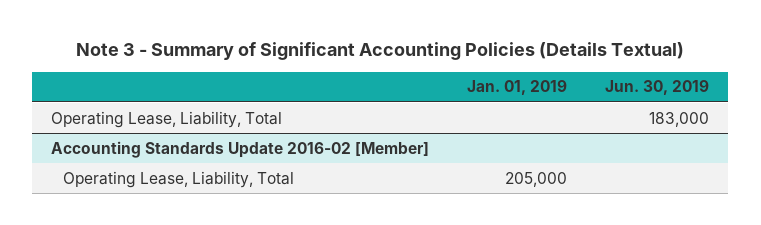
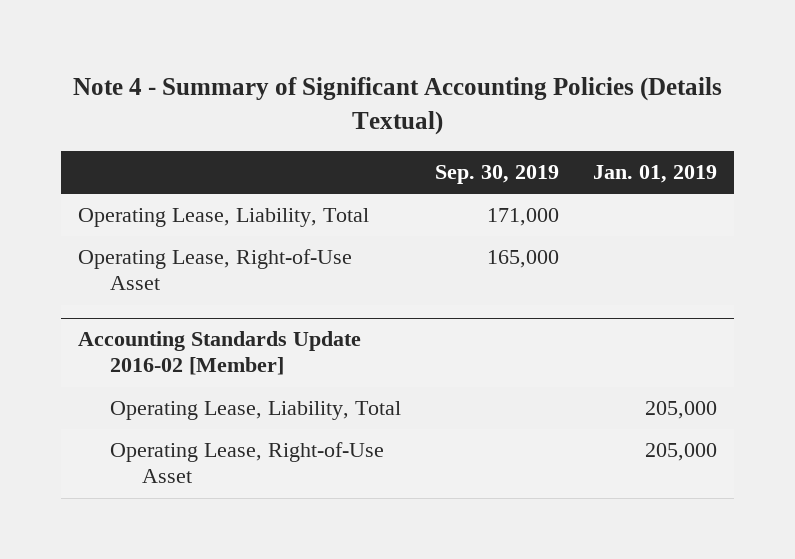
- Note 3 - Summary of Significant Accounting Policies (Details Textual)
+ Note 4 - Summary of Significant Accounting Policies (Details Textual)
- | Jan. 01, 2019 | Jun. 30, 2019
+ | Sep. 30, 2019 | Jan. 01, 2019
+ Operating Lease, Right-of-Use Asset | 165,000 |
@ Accounting Standards Update 2016-02 [Member]
+ Operating Lease, Right-of-Use Asset | | 205,000

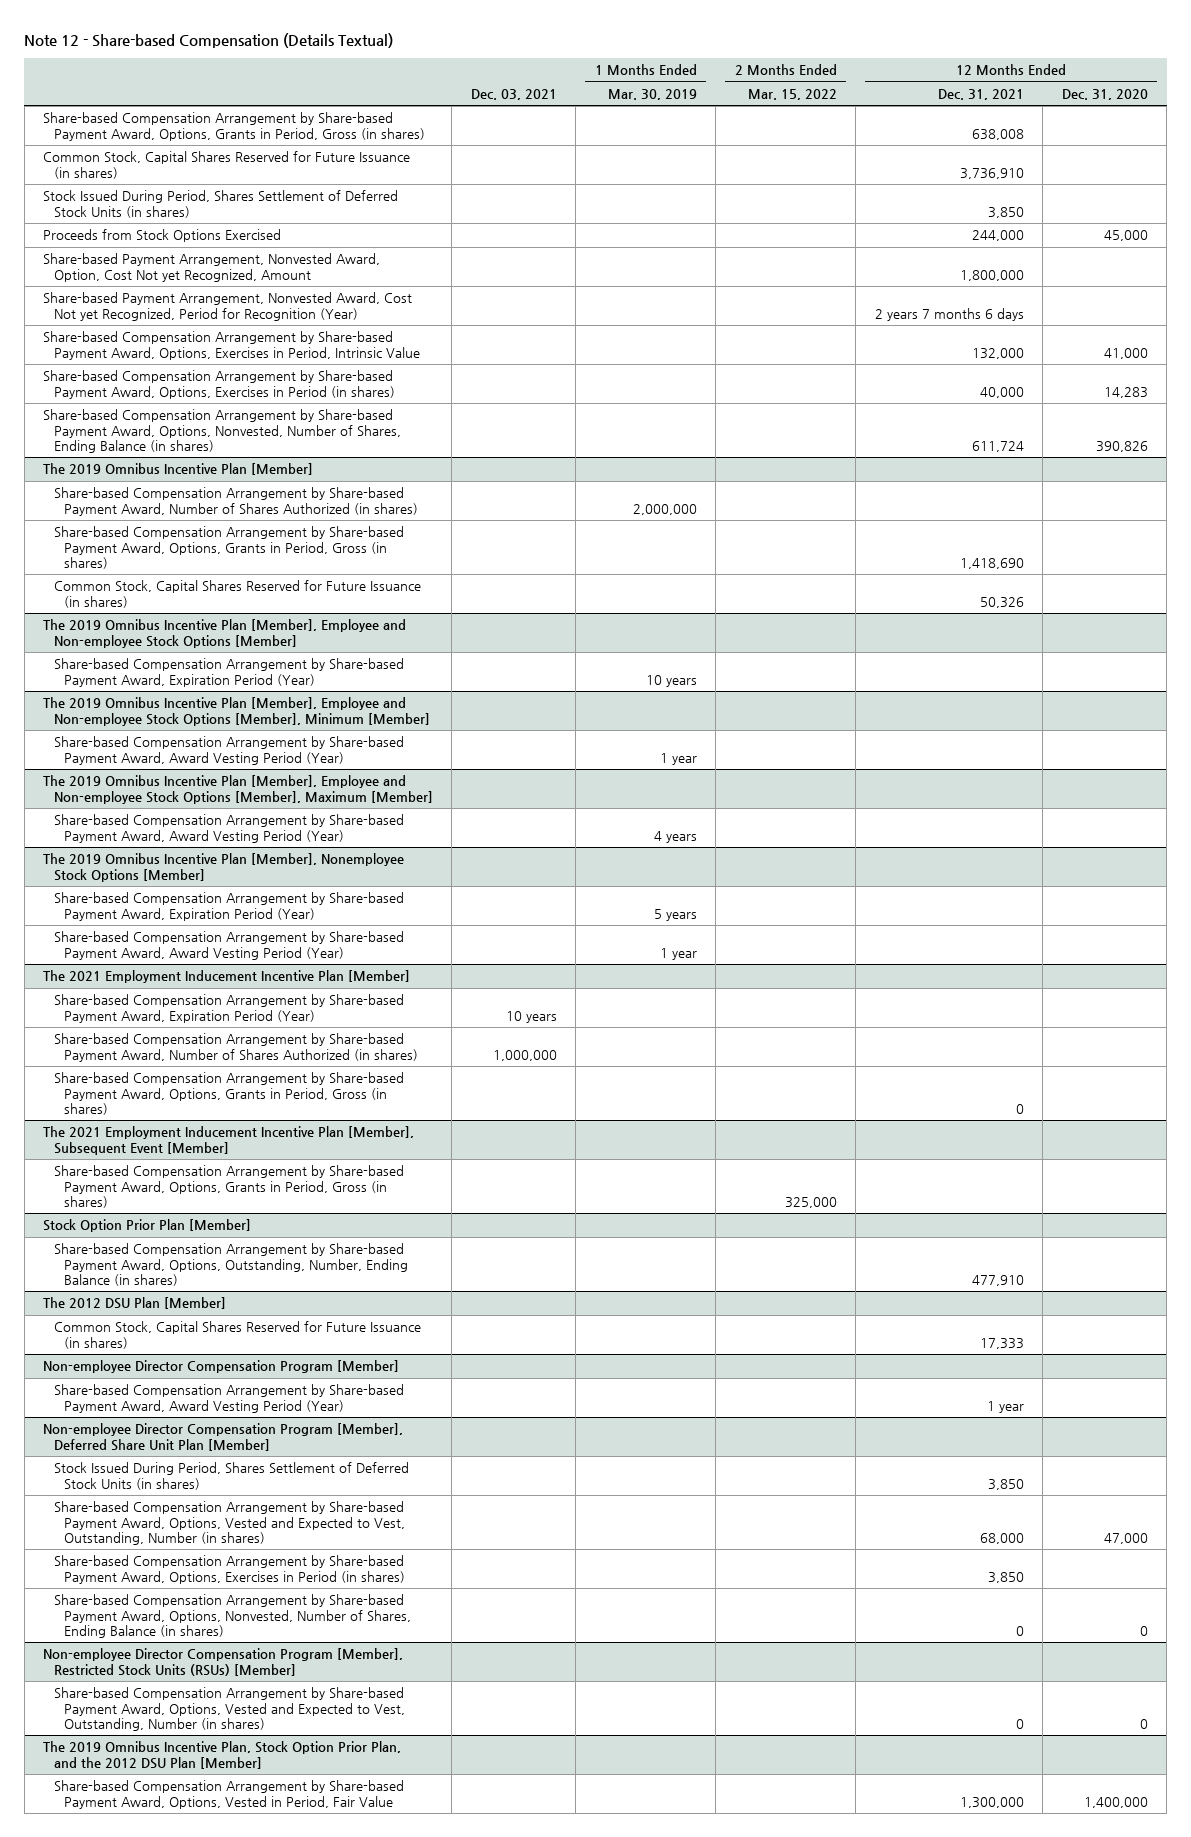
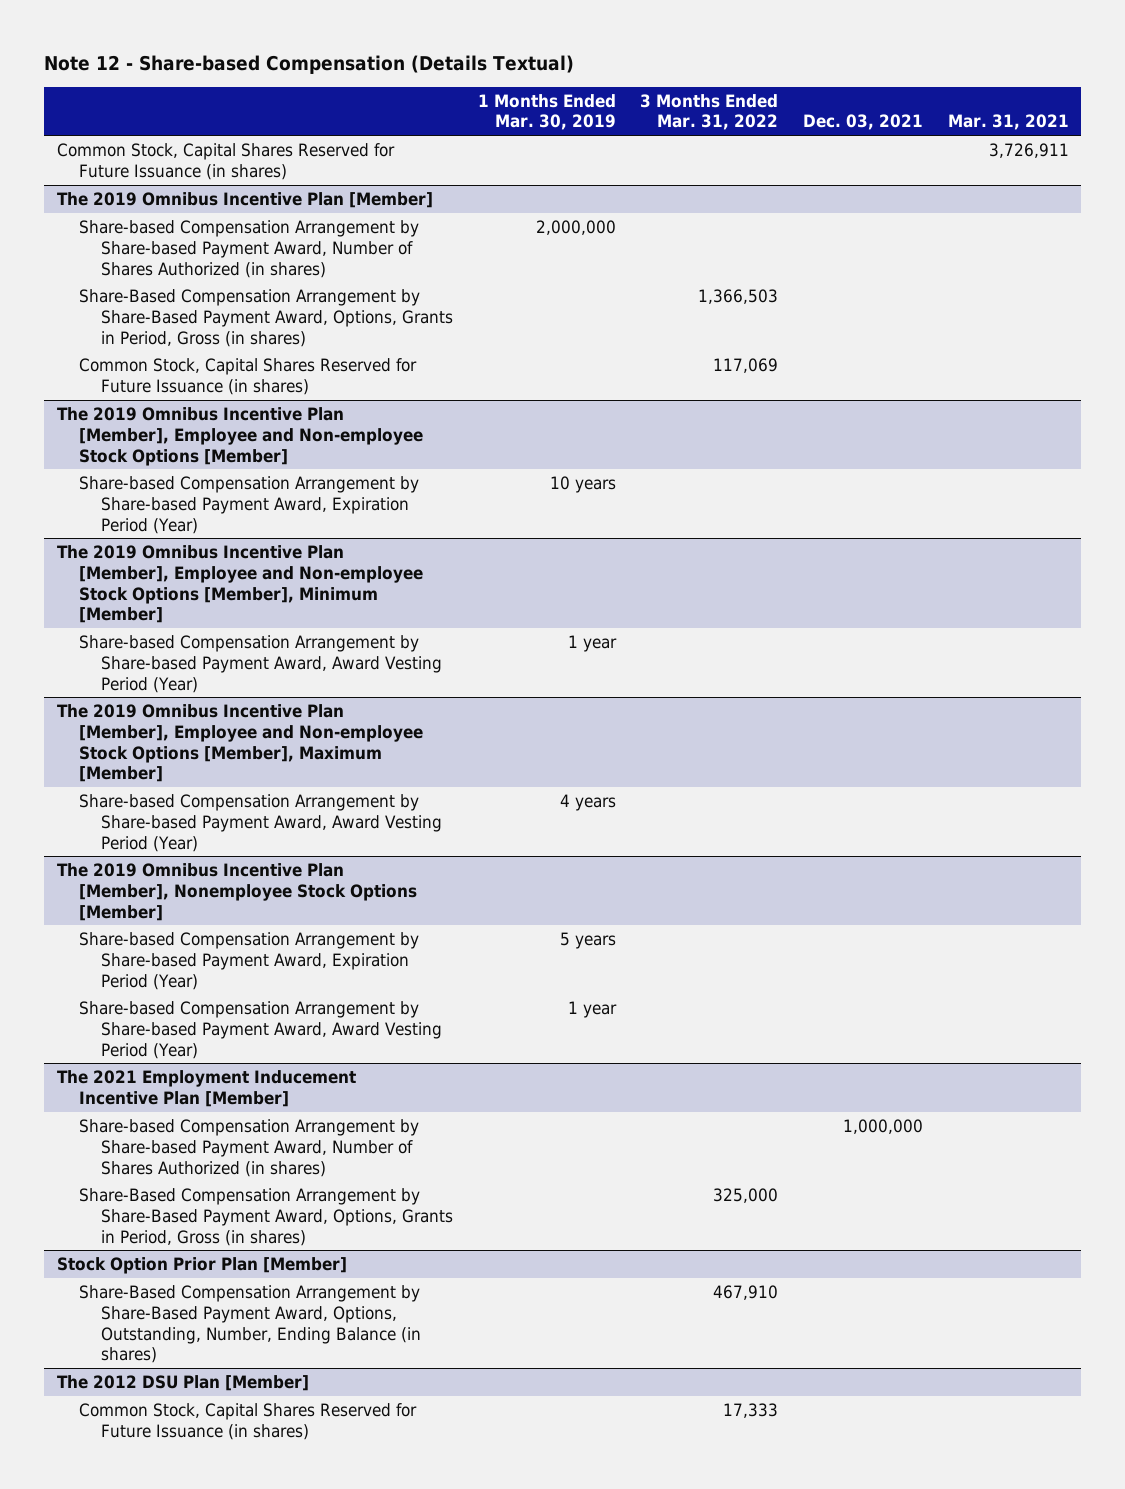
- | Dec. 03, 2021 | 1 Months Ended Mar. 30, 2019 | 2 Months Ended Mar. 15, 2022 | 12 Months Ended Dec. 31, 2021 | 12 Months Ended Dec. 31, 2020
+ | 1 Months Ended Mar. 30, 2019 | 3 Months Ended Mar. 31, 2022 | Dec. 03, 2021 | Mar. 31, 2021
- Share-based Compensation Arrangement by Share-based Payment Award, Options, Grants in Period, Gross (in shares) | | | | 638,008 |
- Stock Issued During Period, Shares Settlement of Deferred Stock Units (in shares) | | | | 3,850 |
- Proceeds from Stock Options Exercised | | | | 244,000 | 45,000
- Share-based Payment Arrangement, Nonvested Award, Option, Cost Not yet Recognized, Amount | | | | 1,800,000 |
- Share-based Payment Arrangement, Nonvested Award, Cost Not yet Recognized, Period for Recognition (Year) | | | | 2 years 7 months 6 days |
- Share-based Compensation Arrangement by Share-based Payment Award, Options, Exercises in Period, Intrinsic Value | | | | 132,000 | 41,000
- Share-based Compensation Arrangement by Share-based Payment Award, Options, Exercises in Period (in shares) | | | | 40,000 | 14,283
- Share-based Compensation Arrangement by Share-based Payment Award, Options, Nonvested, Number of Shares, Ending Balance (in shares) | | | | 611,724 | 390,826
@ The 2019 Omnibus Incentive Plan [Member]
- Share-based Compensation Arrangement by Share-based Payment Award, Options, Grants in Period, Gross (in shares) | | | | 1,418,690 |
+ Share-Based Compensation Arrangement by Share-Based Payment Award, Options, Grants in Period, Gross (in shares) | | 1,366,503 | |
@ The 2021 Employment Inducement Incentive Plan [Member]
- Share-based Compensation Arrangement by Share-based Payment Award, Expiration Period (Year) | 10 years | | | |
- Share-based Compensation Arrangement by Share-based Payment Award, Options, Grants in Period, Gross (in shares) | | | | 0 |
- The 2021 Employment Inducement Incentive Plan [Member], Subsequent Event [Member]
- Share-based Compensation Arrangement by Share-based Payment Award, Options, Grants in Period, Gross (in shares) | | | 325,000 | |
@ The 2021 Employment Inducement Incentive Plan [Member]
+ Share-Based Compensation Arrangement by Share-Based Payment Award, Options, Grants in Period, Gross (in shares) | | 325,000 | |
@ Stock Option Prior Plan [Member]
- Share-based Compensation Arrangement by Share-based Payment Award, Options, Outstanding, Number, Ending Balance (in shares) | | | | 477,910 |
+ Share-Based Compensation Arrangement by Share-Based Payment Award, Options, Outstanding, Number, Ending Balance (in shares) | | 467,910 | |
- Non-employee Director Compensation Program [Member]
- Share-based Compensation Arrangement by Share-based Payment Award, Award Vesting Period (Year) | | | | 1 year |
- Non-employee Director Compensation Program [Member], Deferred Share Unit Plan [Member]
- Stock Issued During Period, Shares Settlement of Deferred Stock Units (in shares) | | | | 3,850 |
- Share-based Compensation Arrangement by Share-based Payment Award, Options, Vested and Expected to Vest, Outstanding, Number (in shares) | | | | 68,000 | 47,000
- Share-based Compensation Arrangement by Share-based Payment Award, Options, Exercises in Period (in shares) | | | | 3,850 |
- Share-based Compensation Arrangement by Share-based Payment Award, Options, Nonvested, Number of Shares, Ending Balance (in shares) | | | | 0 | 0
- Non-employee Director Compensation Program [Member], Restricted Stock Units (RSUs) [Member]
- Share-based Compensation Arrangement by Share-based Payment Award, Options, Vested and Expected to Vest, Outstanding, Number (in shares) | | | | 0 | 0
- The 2019 Omnibus Incentive Plan, Stock Option Prior Plan, and the 2012 DSU Plan [Member]
- Share-based Compensation Arrangement by Share-based Payment Award, Options, Vested in Period, Fair Value | | | | 1,300,000 | 1,400,000

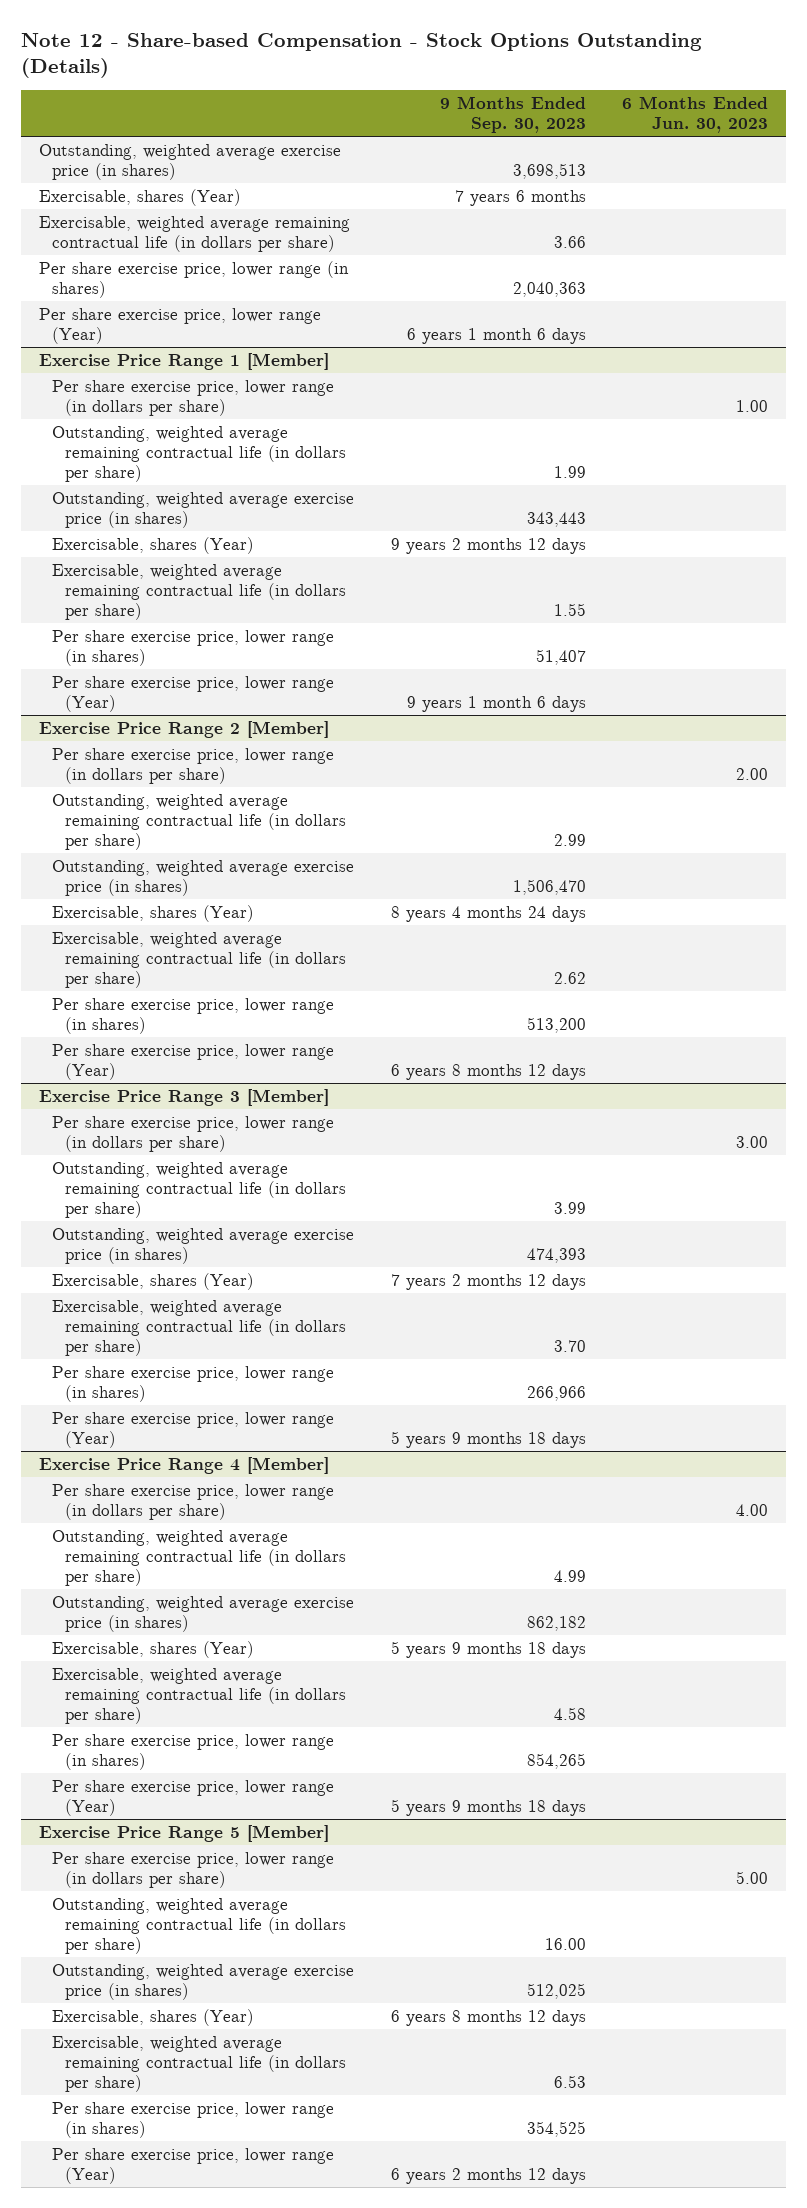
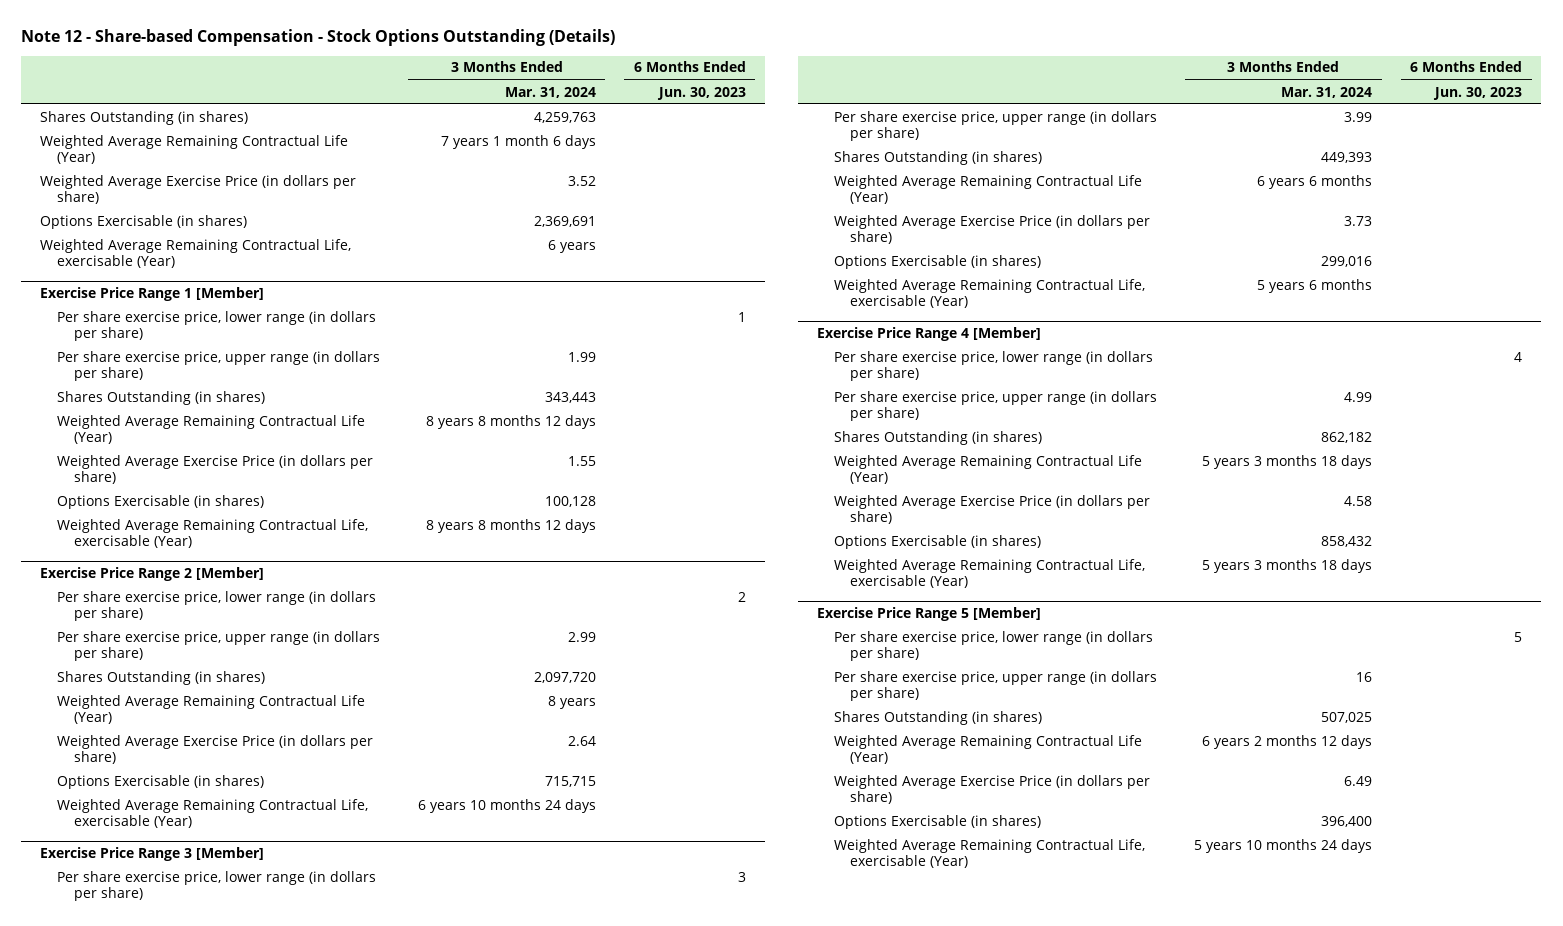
- | 9 Months Ended Sep. 30, 2023 | 6 Months Ended Jun. 30, 2023
+ | 3 Months Ended Mar. 31, 2024 | 6 Months Ended Jun. 30, 2023
- Outstanding, weighted average exercise price (in shares) | 3,698,513 |
- Exercisable, shares (Year) | 7 years 6 months |
- Exercisable, weighted average remaining contractual life (in dollars per share) | 3.66 |
- Per share exercise price, lower range (in shares) | 2,040,363 |
- Per share exercise price, lower range (Year) | 6 years 1 month 6 days |
+ Shares Outstanding (in shares) | 4,259,763 |
+ Weighted Average Remaining Contractual Life (Year) | 7 years 1 month 6 days |
+ Weighted Average Exercise Price (in dollars per share) | 3.52 |
+ Options Exercisable (in shares) | 2,369,691 |
+ Weighted Average Remaining Contractual Life, exercisable (Year) | 6 years |
@ Exercise Price Range 1 [Member]
- Per share exercise price, lower range (in dollars per share) | | 1.00
- Outstanding, weighted average remaining contractual life (in dollars per share) | 1.99 |
- Outstanding, weighted average exercise price (in shares) | 343,443 |
- Exercisable, shares (Year) | 9 years 2 months 12 days |
- Exercisable, weighted average remaining contractual life (in dollars per share) | 1.55 |
- Per share exercise price, lower range (in shares) | 51,407 |
- Per share exercise price, lower range (Year) | 9 years 1 month 6 days |
+ Per share exercise price, lower range (in dollars per share) | | 1
+ Per share exercise price, upper range (in dollars per share) | 1.99 |
+ Shares Outstanding (in shares) | 343,443 |
+ Weighted Average Remaining Contractual Life (Year) | 8 years 8 months 12 days |
+ Weighted Average Exercise Price (in dollars per share) | 1.55 |
+ Options Exercisable (in shares) | 100,128 |
+ Weighted Average Remaining Contractual Life, exercisable (Year) | 8 years 8 months 12 days |
@ Exercise Price Range 2 [Member]
- Per share exercise price, lower range (in dollars per share) | | 2.00
- Outstanding, weighted average remaining contractual life (in dollars per share) | 2.99 |
- Outstanding, weighted average exercise price (in shares) | 1,506,470 |
- Exercisable, shares (Year) | 8 years 4 months 24 days |
- Exercisable, weighted average remaining contractual life (in dollars per share) | 2.62 |
- Per share exercise price, lower range (in shares) | 513,200 |
- Per share exercise price, lower range (Year) | 6 years 8 months 12 days |
+ Per share exercise price, lower range (in dollars per share) | | 2
+ Per share exercise price, upper range (in dollars per share) | 2.99 |
+ Shares Outstanding (in shares) | 2,097,720 |
+ Weighted Average Remaining Contractual Life (Year) | 8 years |
+ Weighted Average Exercise Price (in dollars per share) | 2.64 |
+ Options Exercisable (in shares) | 715,715 |
+ Weighted Average Remaining Contractual Life, exercisable (Year) | 6 years 10 months 24 days |
@ Exercise Price Range 3 [Member]
- Per share exercise price, lower range (in dollars per share) | | 3.00
- Outstanding, weighted average remaining contractual life (in dollars per share) | 3.99 |
- Outstanding, weighted average exercise price (in shares) | 474,393 |
- Exercisable, shares (Year) | 7 years 2 months 12 days |
- Exercisable, weighted average remaining contractual life (in dollars per share) | 3.70 |
- Per share exercise price, lower range (in shares) | 266,966 |
- Per share exercise price, lower range (Year) | 5 years 9 months 18 days |
+ Per share exercise price, lower range (in dollars per share) | | 3
+ Per share exercise price, upper range (in dollars per share) | 3.99 |
+ Shares Outstanding (in shares) | 449,393 |
+ Weighted Average Remaining Contractual Life (Year) | 6 years 6 months |
+ Weighted Average Exercise Price (in dollars per share) | 3.73 |
+ Options Exercisable (in shares) | 299,016 |
+ Weighted Average Remaining Contractual Life, exercisable (Year) | 5 years 6 months |
@ Exercise Price Range 4 [Member]
- Per share exercise price, lower range (in dollars per share) | | 4.00
- Outstanding, weighted average remaining contractual life (in dollars per share) | 4.99 |
- Outstanding, weighted average exercise price (in shares) | 862,182 |
- Exercisable, shares (Year) | 5 years 9 months 18 days |
- Exercisable, weighted average remaining contractual life (in dollars per share) | 4.58 |
- Per share exercise price, lower range (in shares) | 854,265 |
- Per share exercise price, lower range (Year) | 5 years 9 months 18 days |
+ Per share exercise price, lower range (in dollars per share) | | 4
+ Per share exercise price, upper range (in dollars per share) | 4.99 |
+ Shares Outstanding (in shares) | 862,182 |
+ Weighted Average Remaining Contractual Life (Year) | 5 years 3 months 18 days |
+ Weighted Average Exercise Price (in dollars per share) | 4.58 |
+ Options Exercisable (in shares) | 858,432 |
+ Weighted Average Remaining Contractual Life, exercisable (Year) | 5 years 3 months 18 days |
@ Exercise Price Range 5 [Member]
- Per share exercise price, lower range (in dollars per share) | | 5.00
- Outstanding, weighted average remaining contractual life (in dollars per share) | 16.00 |
- Outstanding, weighted average exercise price (in shares) | 512,025 |
- Exercisable, shares (Year) | 6 years 8 months 12 days |
- Exercisable, weighted average remaining contractual life (in dollars per share) | 6.53 |
- Per share exercise price, lower range (in shares) | 354,525 |
- Per share exercise price, lower range (Year) | 6 years 2 months 12 days |
+ Per share exercise price, lower range (in dollars per share) | | 5
+ Per share exercise price, upper range (in dollars per share) | 16 |
+ Shares Outstanding (in shares) | 507,025 |
+ Weighted Average Remaining Contractual Life (Year) | 6 years 2 months 12 days |
+ Weighted Average Exercise Price (in dollars per share) | 6.49 |
+ Options Exercisable (in shares) | 396,400 |
+ Weighted Average Remaining Contractual Life, exercisable (Year) | 5 years 10 months 24 days |

